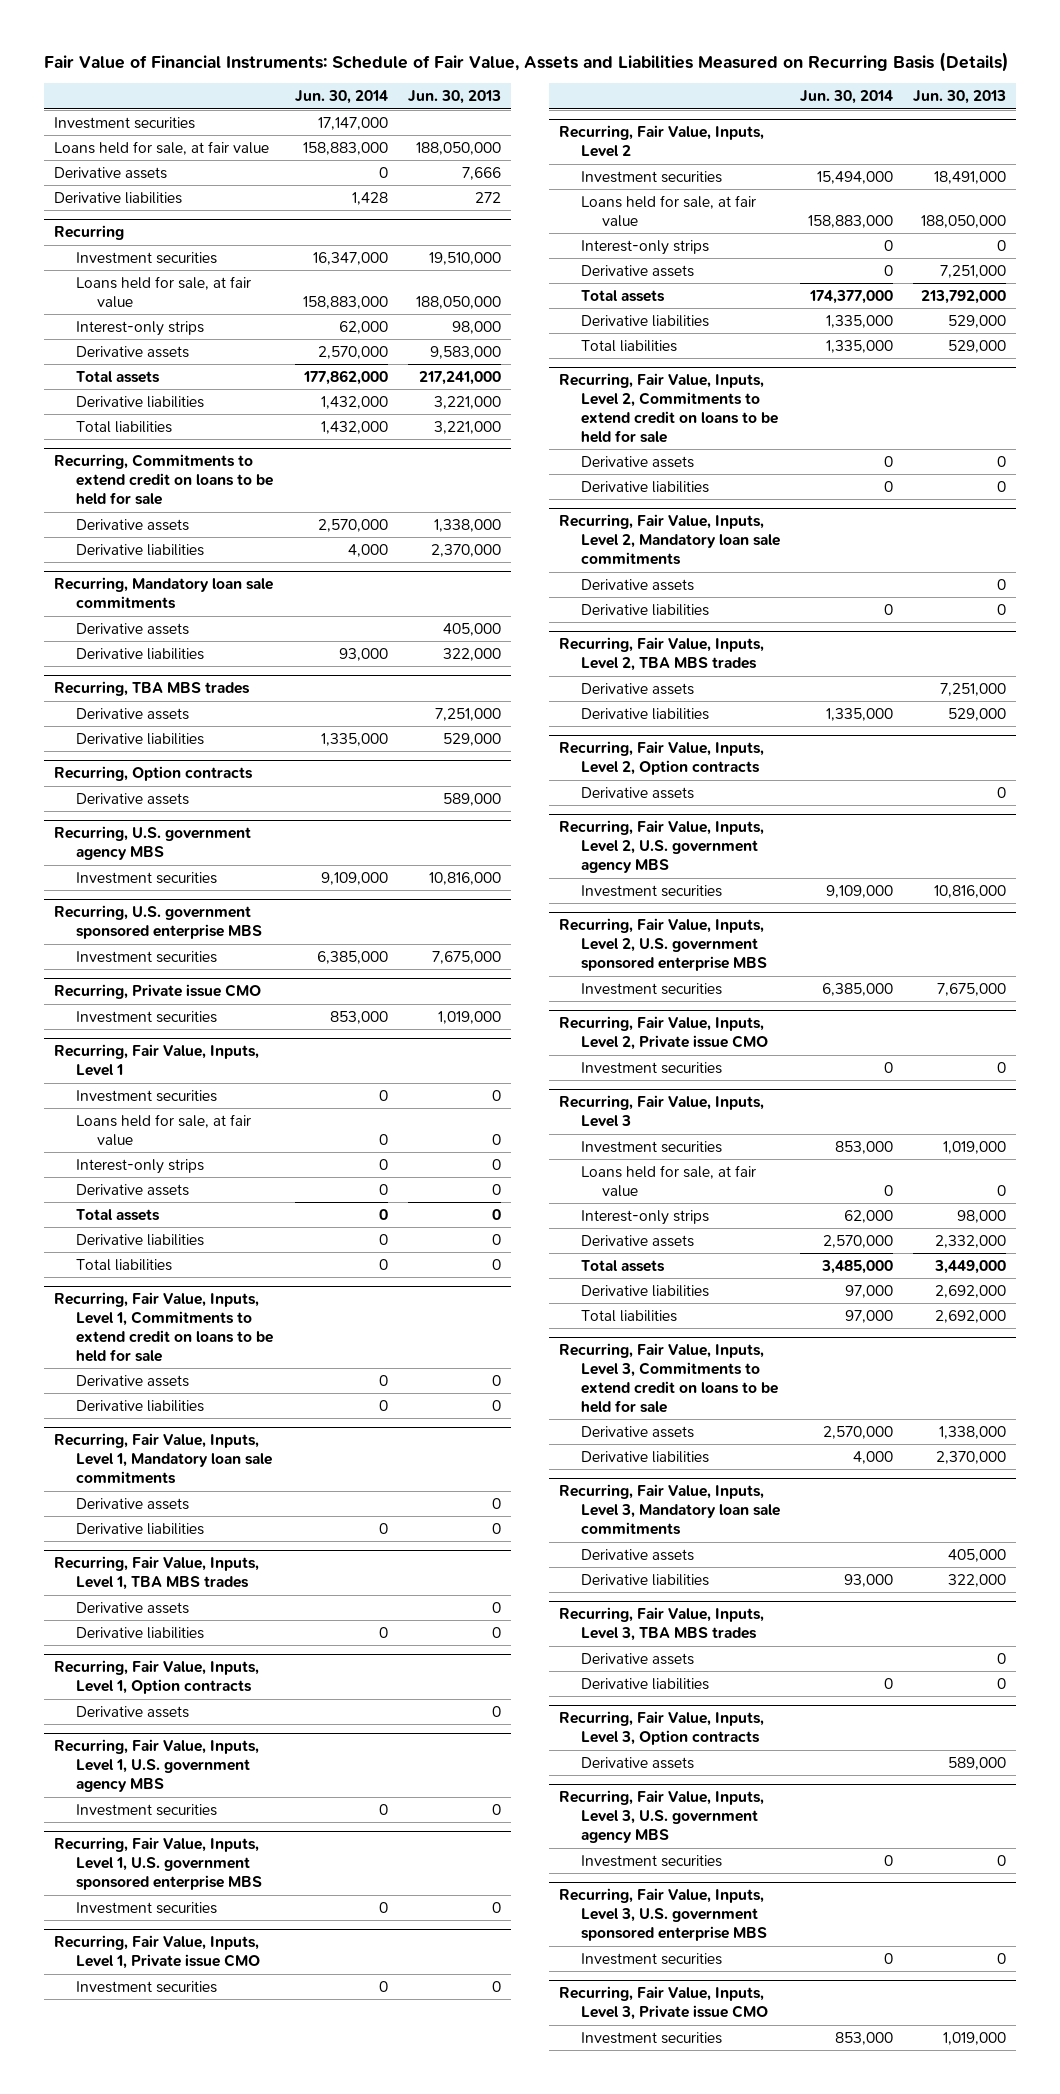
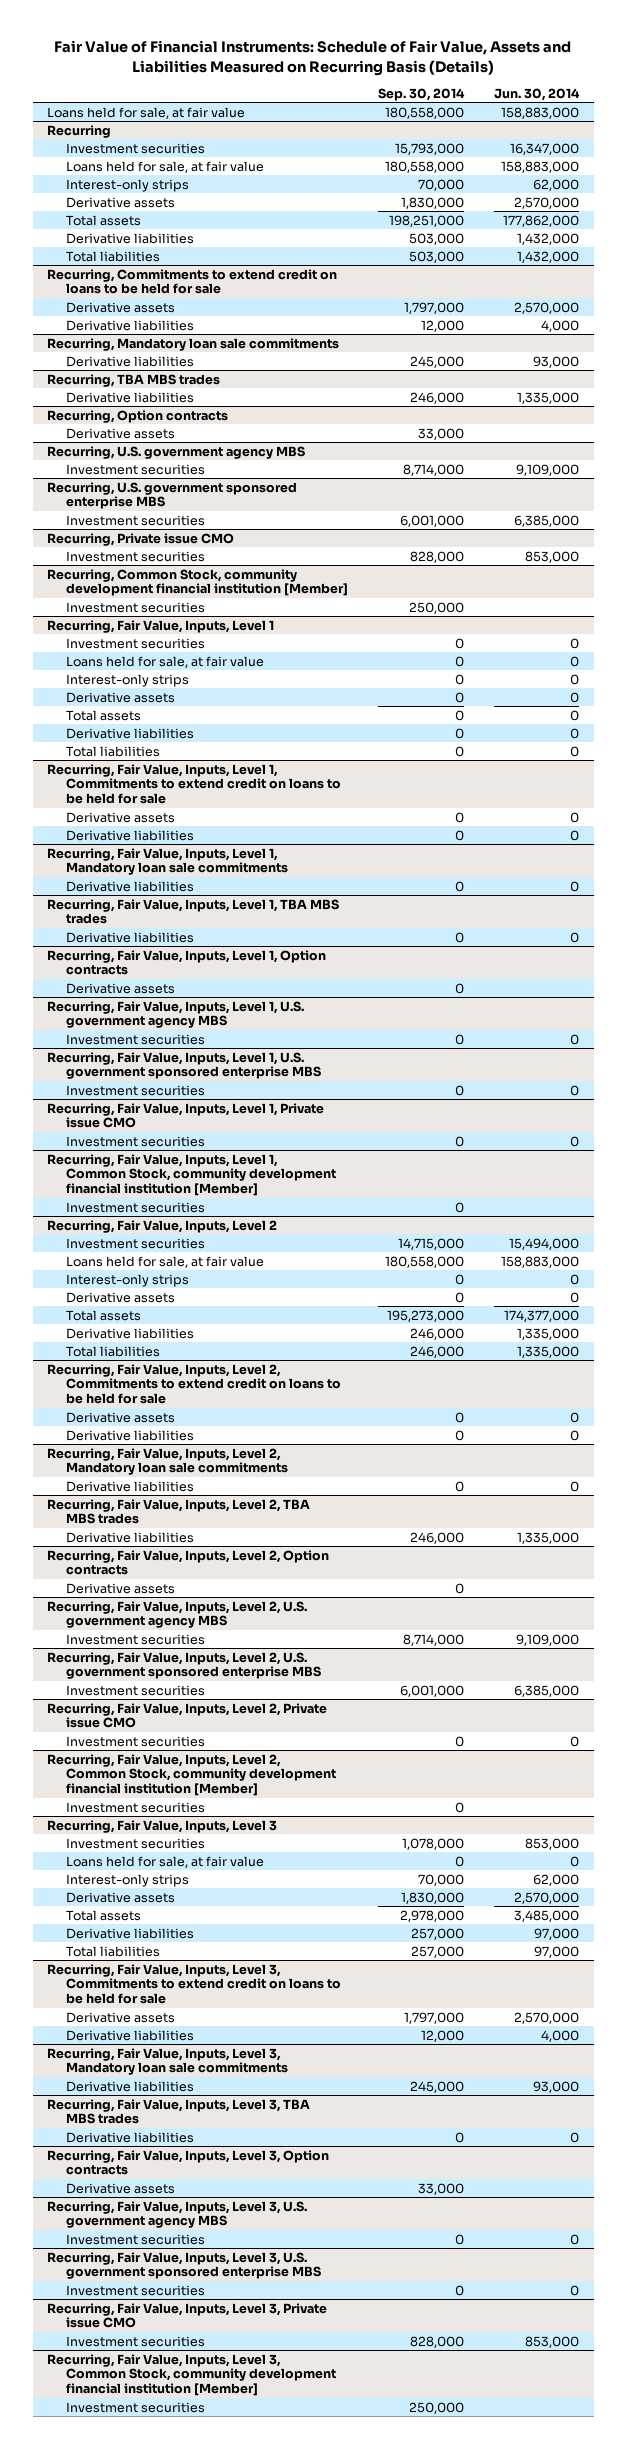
- | Jun. 30, 2014 | Jun. 30, 2013
+ | Sep. 30, 2014 | Jun. 30, 2014
- Investment securities | 17,147,000 |
- Derivative assets | 0 | 7,666
- Derivative liabilities | 1,428 | 272
@ Recurring, Mandatory loan sale commitments
- Derivative assets | | 405,000
@ Recurring, TBA MBS trades
- Derivative assets | | 7,251,000
+ Recurring, Common Stock, community development financial institution [Member]
+ Investment securities | 250,000 |
@ Recurring, Fair Value, Inputs, Level 1, Mandatory loan sale commitments
- Derivative assets | | 0
@ Recurring, Fair Value, Inputs, Level 1, TBA MBS trades
- Derivative assets | | 0
+ Recurring, Fair Value, Inputs, Level 1, Common Stock, community development financial institution [Member]
+ Investment securities | 0 |
@ Recurring, Fair Value, Inputs, Level 2, Mandatory loan sale commitments
- Derivative assets | | 0
@ Recurring, Fair Value, Inputs, Level 2, TBA MBS trades
- Derivative assets | | 7,251,000
+ Recurring, Fair Value, Inputs, Level 2, Common Stock, community development financial institution [Member]
+ Investment securities | 0 |
@ Recurring, Fair Value, Inputs, Level 3, Mandatory loan sale commitments
- Derivative assets | | 405,000
@ Recurring, Fair Value, Inputs, Level 3, TBA MBS trades
- Derivative assets | | 0
+ Recurring, Fair Value, Inputs, Level 3, Common Stock, community development financial institution [Member]
+ Investment securities | 250,000 |

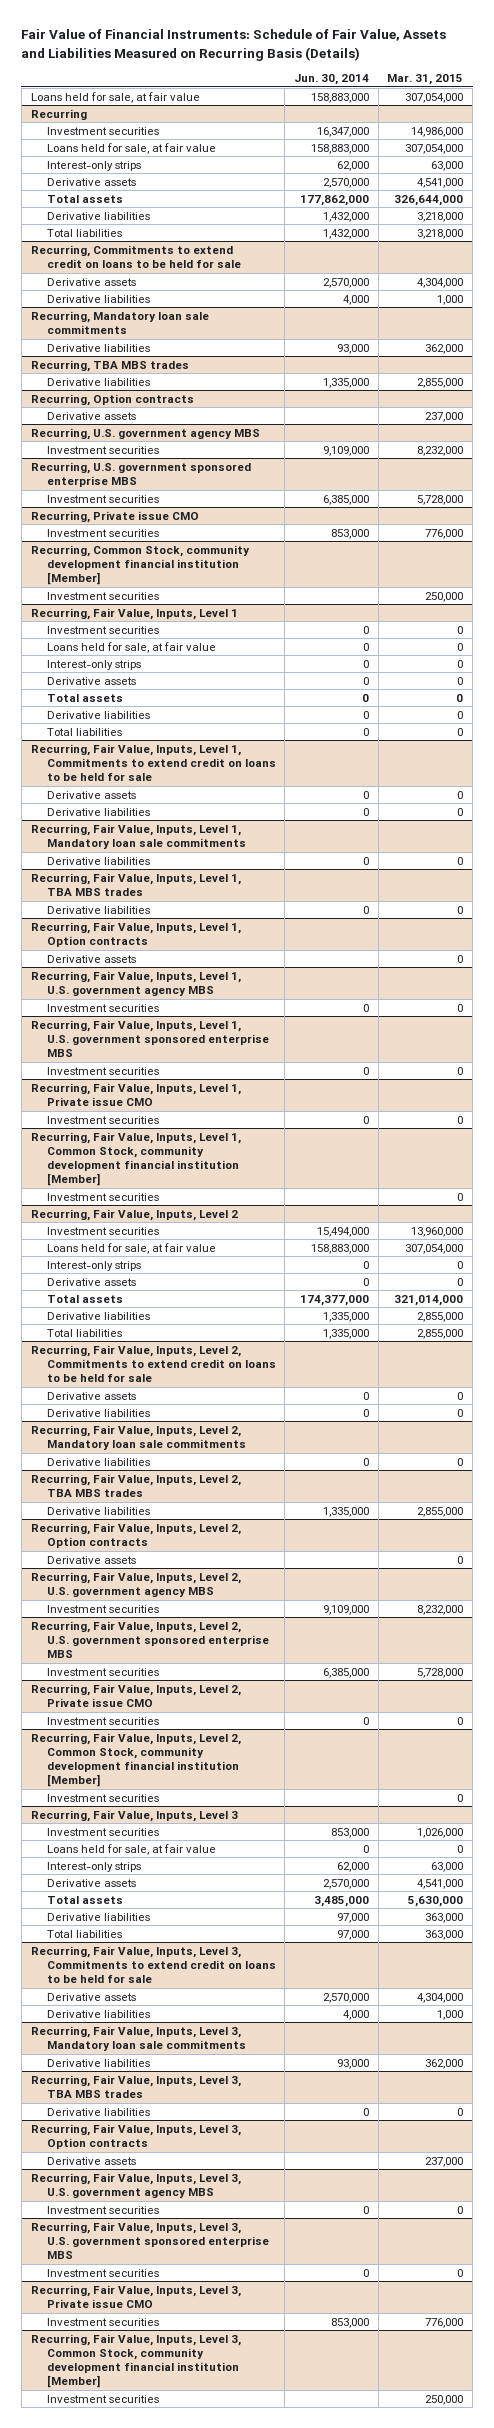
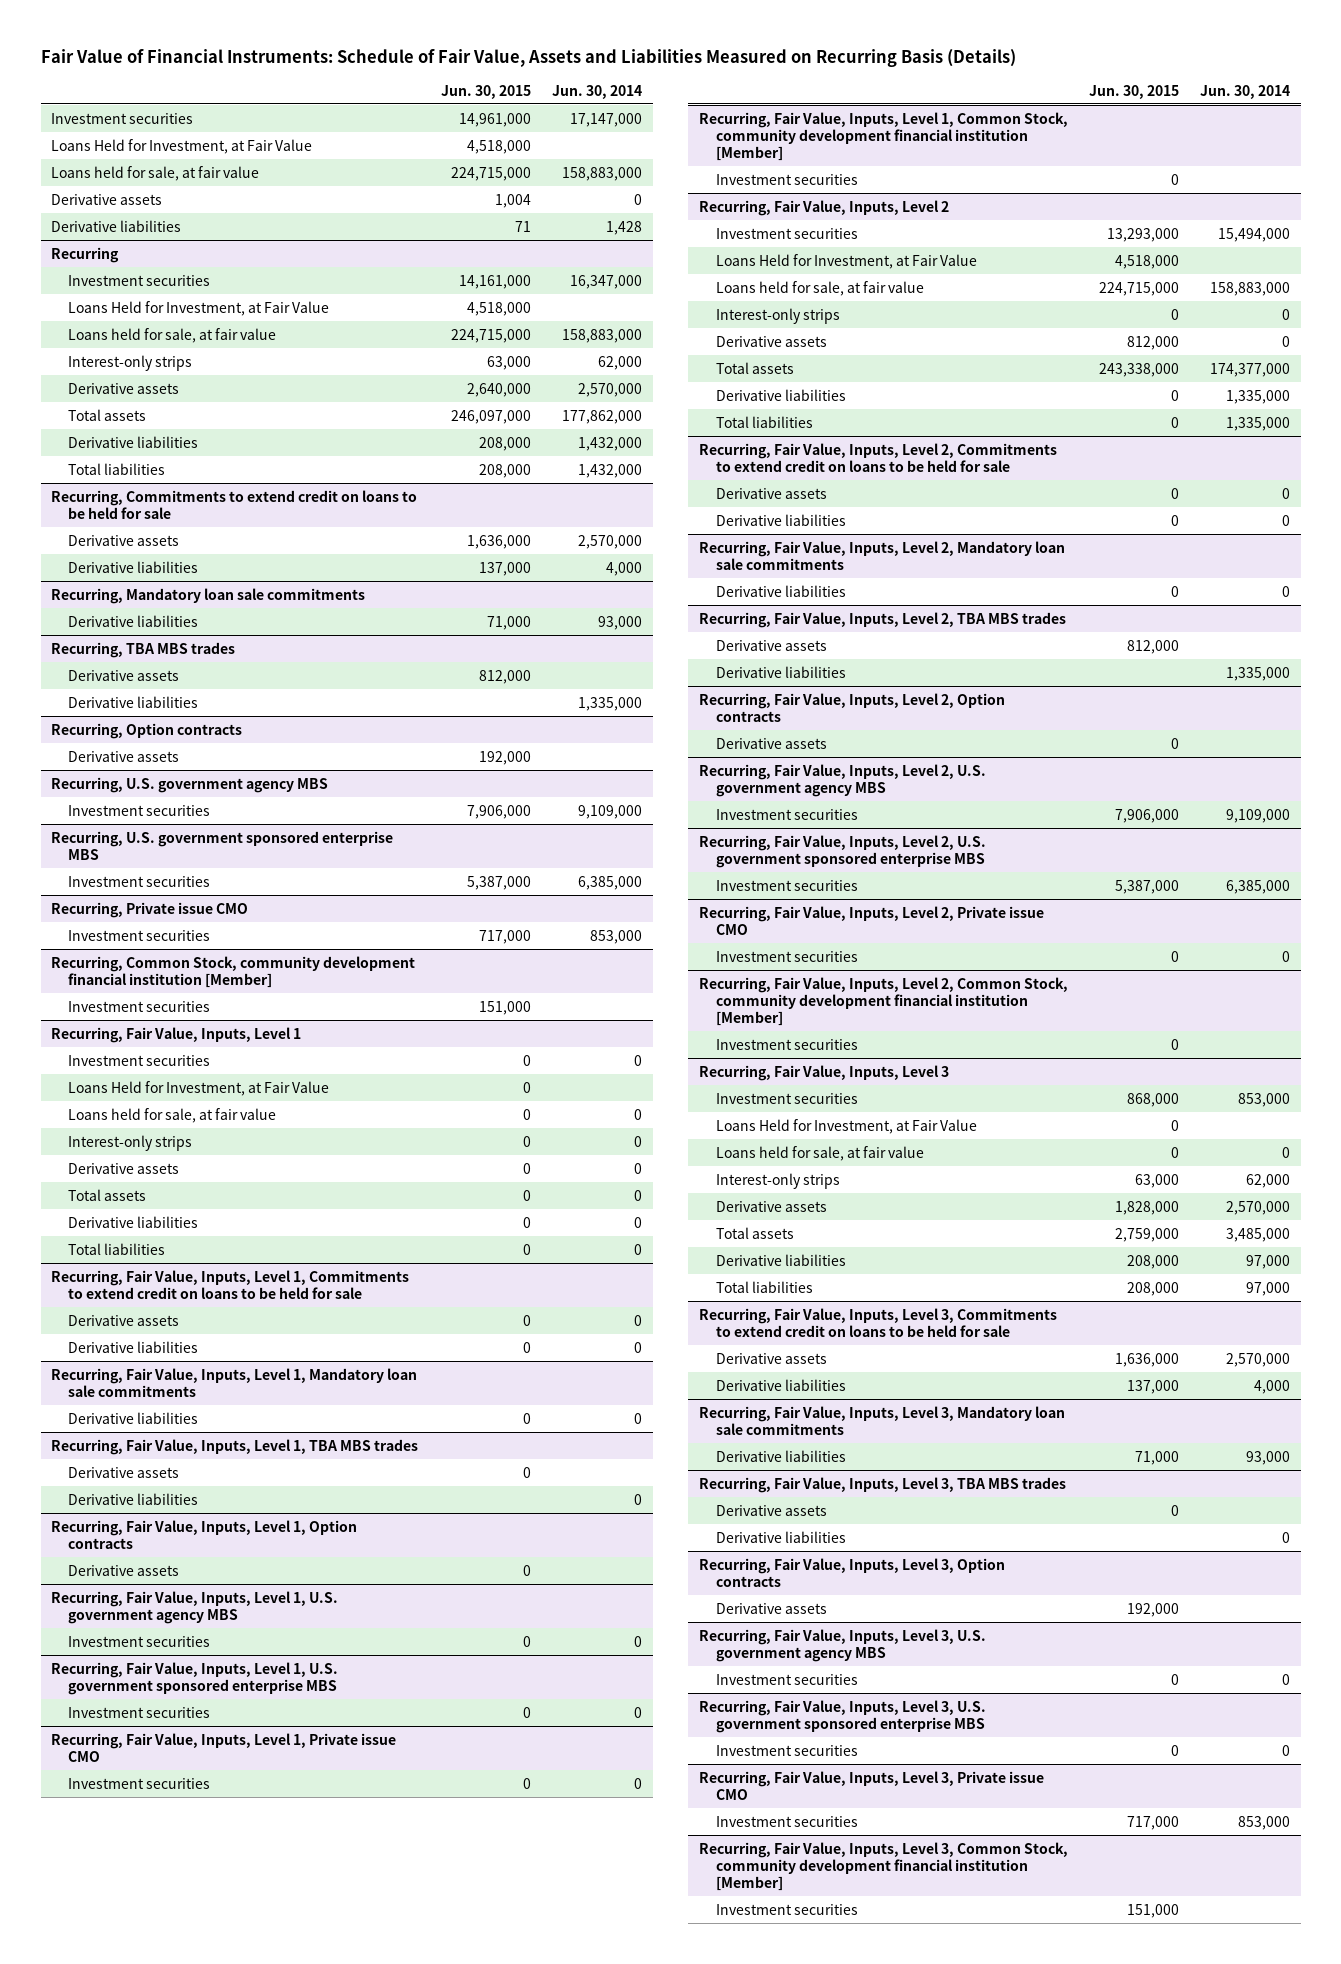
- | Jun. 30, 2014 | Mar. 31, 2015
+ | Jun. 30, 2015 | Jun. 30, 2014
+ Investment securities | 14,961,000 | 17,147,000
+ Loans Held for Investment, at Fair Value | 4,518,000 |
+ Derivative assets | 1,004 | 0
+ Derivative liabilities | 71 | 1,428
@ Recurring
+ Loans Held for Investment, at Fair Value | 4,518,000 |
@ Recurring, TBA MBS trades
+ Derivative assets | 812,000 |
@ Recurring, Fair Value, Inputs, Level 1
+ Loans Held for Investment, at Fair Value | 0 |
@ Recurring, Fair Value, Inputs, Level 1, TBA MBS trades
+ Derivative assets | 0 |
@ Recurring, Fair Value, Inputs, Level 2
+ Loans Held for Investment, at Fair Value | 4,518,000 |
@ Recurring, Fair Value, Inputs, Level 2, TBA MBS trades
+ Derivative assets | 812,000 |
@ Recurring, Fair Value, Inputs, Level 3
+ Loans Held for Investment, at Fair Value | 0 |
@ Recurring, Fair Value, Inputs, Level 3, TBA MBS trades
+ Derivative assets | 0 |

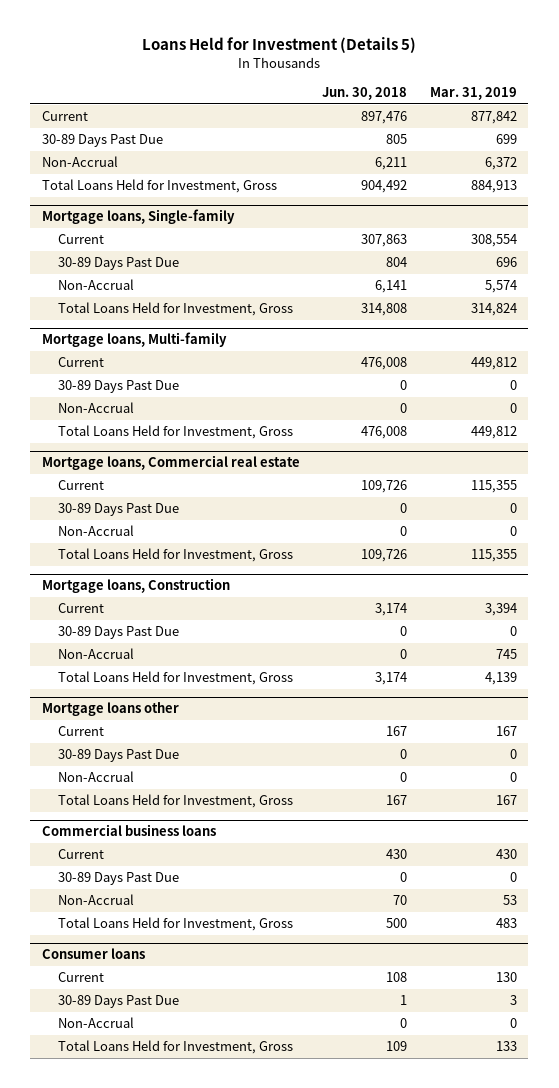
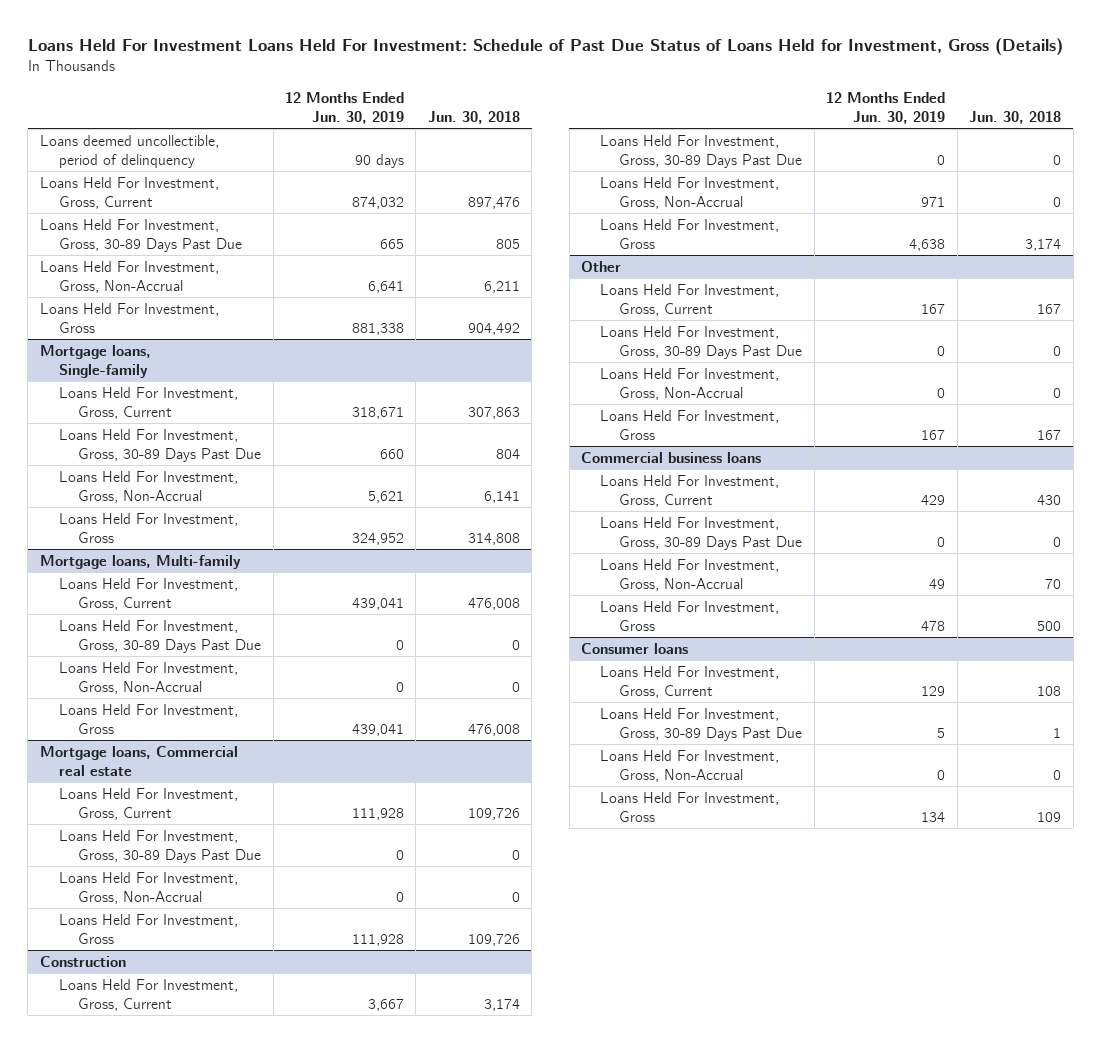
- Loans Held for Investment (Details 5)
+ Loans Held For Investment Loans Held For Investment: Schedule of Past Due Status of Loans Held for Investment, Gross (Details)
- | Jun. 30, 2018 | Mar. 31, 2019
+ | 12 Months Ended Jun. 30, 2019 | Jun. 30, 2018
- Current | 897,476 | 877,842
- 30-89 Days Past Due | 805 | 699
- Non-Accrual | 6,211 | 6,372
- Total Loans Held for Investment, Gross | 904,492 | 884,913
+ Loans deemed uncollectible, period of delinquency | 90 days |
+ Loans Held For Investment, Gross, Current | 874,032 | 897,476
+ Loans Held For Investment, Gross, 30-89 Days Past Due | 665 | 805
+ Loans Held For Investment, Gross, Non-Accrual | 6,641 | 6,211
+ Loans Held For Investment, Gross | 881,338 | 904,492
@ Mortgage loans, Single-family
- Current | 307,863 | 308,554
- 30-89 Days Past Due | 804 | 696
- Non-Accrual | 6,141 | 5,574
- Total Loans Held for Investment, Gross | 314,808 | 314,824
+ Loans Held For Investment, Gross, Current | 318,671 | 307,863
+ Loans Held For Investment, Gross, 30-89 Days Past Due | 660 | 804
+ Loans Held For Investment, Gross, Non-Accrual | 5,621 | 6,141
+ Loans Held For Investment, Gross | 324,952 | 314,808
@ Mortgage loans, Multi-family
- Current | 476,008 | 449,812
- 30-89 Days Past Due | 0 | 0
- Non-Accrual | 0 | 0
- Total Loans Held for Investment, Gross | 476,008 | 449,812
+ Loans Held For Investment, Gross, Current | 439,041 | 476,008
+ Loans Held For Investment, Gross, 30-89 Days Past Due | 0 | 0
+ Loans Held For Investment, Gross, Non-Accrual | 0 | 0
+ Loans Held For Investment, Gross | 439,041 | 476,008
@ Mortgage loans, Commercial real estate
- Current | 109,726 | 115,355
- 30-89 Days Past Due | 0 | 0
- Non-Accrual | 0 | 0
- Total Loans Held for Investment, Gross | 109,726 | 115,355
- Mortgage loans, Construction
- Current | 3,174 | 3,394
- 30-89 Days Past Due | 0 | 0
- Non-Accrual | 0 | 745
- Total Loans Held for Investment, Gross | 3,174 | 4,139
- Mortgage loans other
- Current | 167 | 167
- 30-89 Days Past Due | 0 | 0
- Non-Accrual | 0 | 0
- Total Loans Held for Investment, Gross | 167 | 167
@ Mortgage loans, Commercial real estate
+ Loans Held For Investment, Gross, Current | 111,928 | 109,726
+ Loans Held For Investment, Gross, 30-89 Days Past Due | 0 | 0
+ Loans Held For Investment, Gross, Non-Accrual | 0 | 0
+ Loans Held For Investment, Gross | 111,928 | 109,726
+ Construction
+ Loans Held For Investment, Gross, Current | 3,667 | 3,174
+ Loans Held For Investment, Gross, 30-89 Days Past Due | 0 | 0
+ Loans Held For Investment, Gross, Non-Accrual | 971 | 0
+ Loans Held For Investment, Gross | 4,638 | 3,174
+ Other
+ Loans Held For Investment, Gross, Current | 167 | 167
+ Loans Held For Investment, Gross, 30-89 Days Past Due | 0 | 0
+ Loans Held For Investment, Gross, Non-Accrual | 0 | 0
+ Loans Held For Investment, Gross | 167 | 167
@ Commercial business loans
- Current | 430 | 430
- 30-89 Days Past Due | 0 | 0
- Non-Accrual | 70 | 53
- Total Loans Held for Investment, Gross | 500 | 483
+ Loans Held For Investment, Gross, Current | 429 | 430
+ Loans Held For Investment, Gross, 30-89 Days Past Due | 0 | 0
+ Loans Held For Investment, Gross, Non-Accrual | 49 | 70
+ Loans Held For Investment, Gross | 478 | 500
@ Consumer loans
- Current | 108 | 130
- 30-89 Days Past Due | 1 | 3
- Non-Accrual | 0 | 0
- Total Loans Held for Investment, Gross | 109 | 133
+ Loans Held For Investment, Gross, Current | 129 | 108
+ Loans Held For Investment, Gross, 30-89 Days Past Due | 5 | 1
+ Loans Held For Investment, Gross, Non-Accrual | 0 | 0
+ Loans Held For Investment, Gross | 134 | 109

